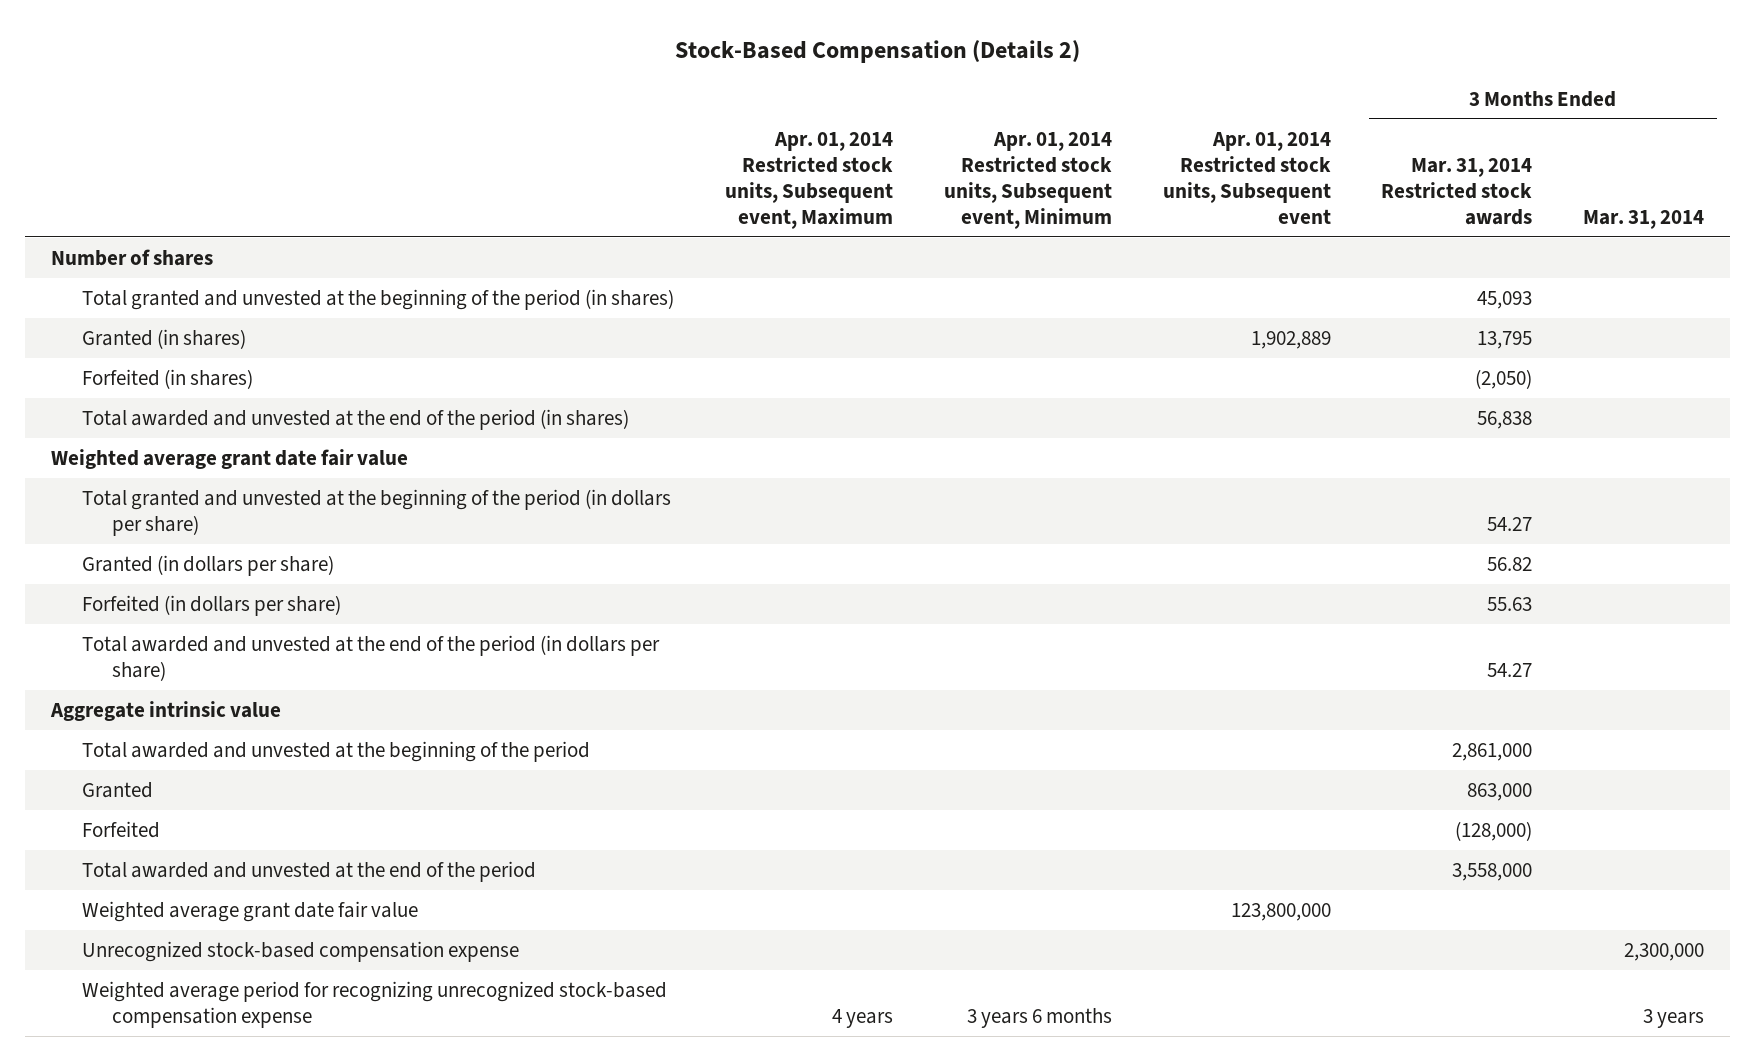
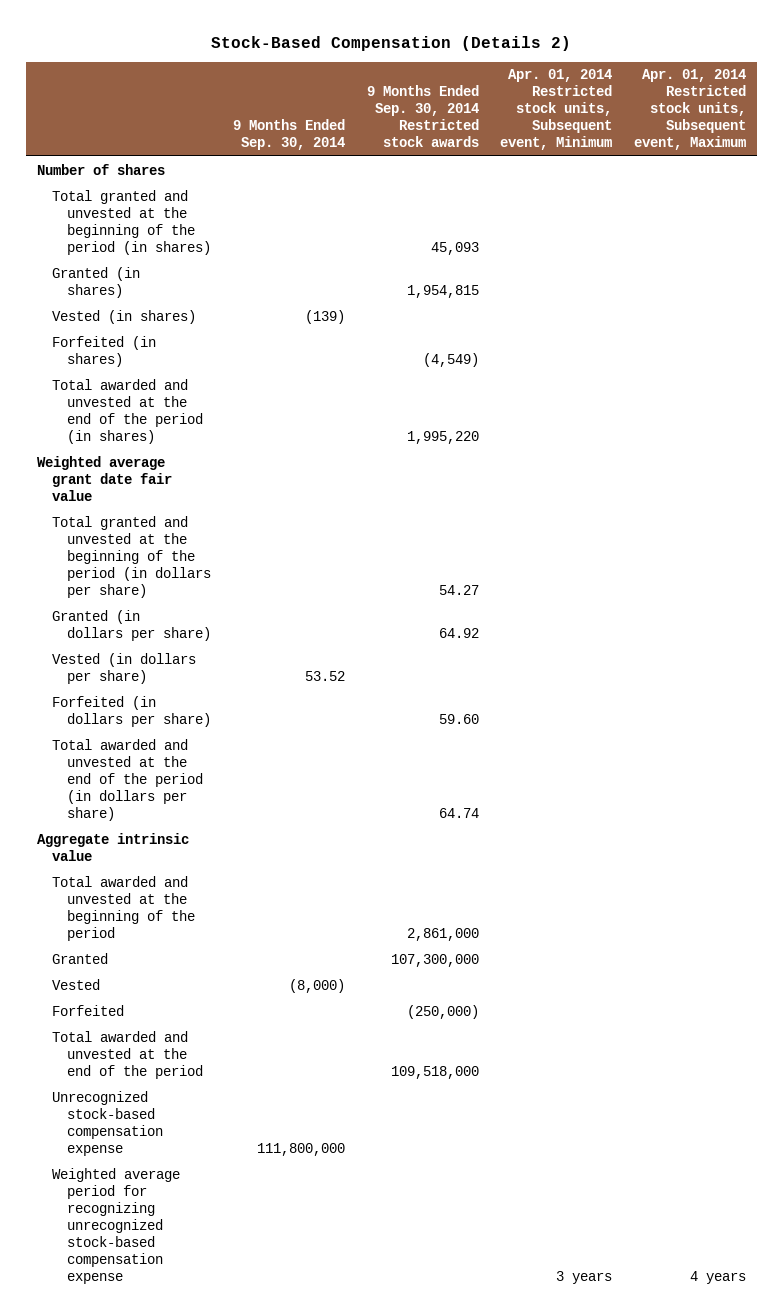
- | Apr. 01, 2014 Restricted stock units, Subsequent event, Maximum | Apr. 01, 2014 Restricted stock units, Subsequent event, Minimum | Apr. 01, 2014 Restricted stock units, Subsequent event | 3 Months Ended Mar. 31, 2014 Restricted stock awards | 3 Months Ended Mar. 31, 2014
+ | 9 Months Ended Sep. 30, 2014 | 9 Months Ended Sep. 30, 2014 Restricted stock awards | Apr. 01, 2014 Restricted stock units, Subsequent event, Minimum | Apr. 01, 2014 Restricted stock units, Subsequent event, Maximum
+ Vested (in shares) | (139) | | |
+ Vested (in dollars per share) | 53.52 | | |
+ Vested | (8,000) | | |
- Weighted average grant date fair value | | | 123,800,000 | |
- Weighted average period for recognizing unrecognized stock-based compensation expense | 4 years | 3 years 6 months | | | 3 years
+ Weighted average period for recognizing unrecognized stock-based compensation expense | | | 3 years | 4 years

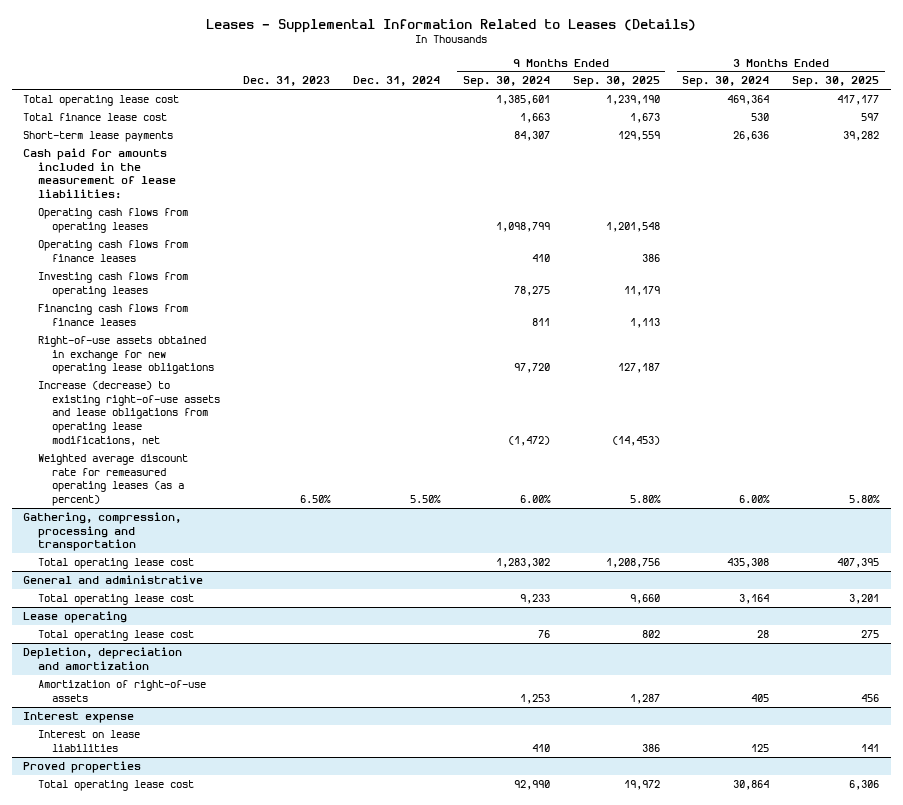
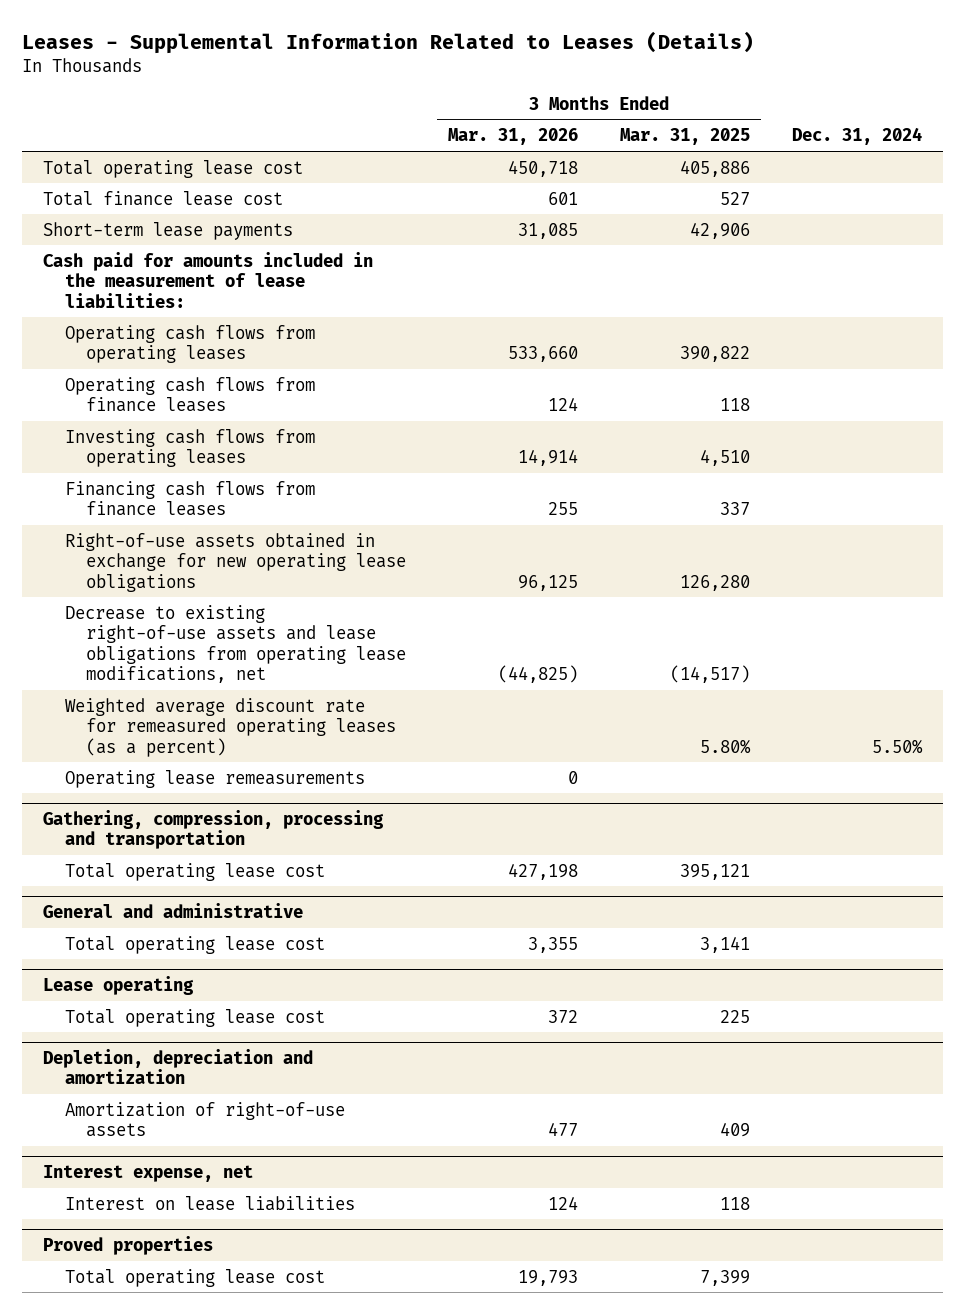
- | Dec. 31, 2023 | Dec. 31, 2024 | 9 Months Ended Sep. 30, 2024 | 9 Months Ended Sep. 30, 2025 | 3 Months Ended Sep. 30, 2024 | 3 Months Ended Sep. 30, 2025
+ | 3 Months Ended Mar. 31, 2026 | 3 Months Ended Mar. 31, 2025 | Dec. 31, 2024
- Increase (decrease) to existing right-of-use assets and lease obligations from operating lease modifications, net | | | (1,472) | (14,453) | |
+ Decrease to existing right-of-use assets and lease obligations from operating lease modifications, net | (44,825) | (14,517) |
+ Operating lease remeasurements | 0 | |
- Interest expense
+ Interest expense, net

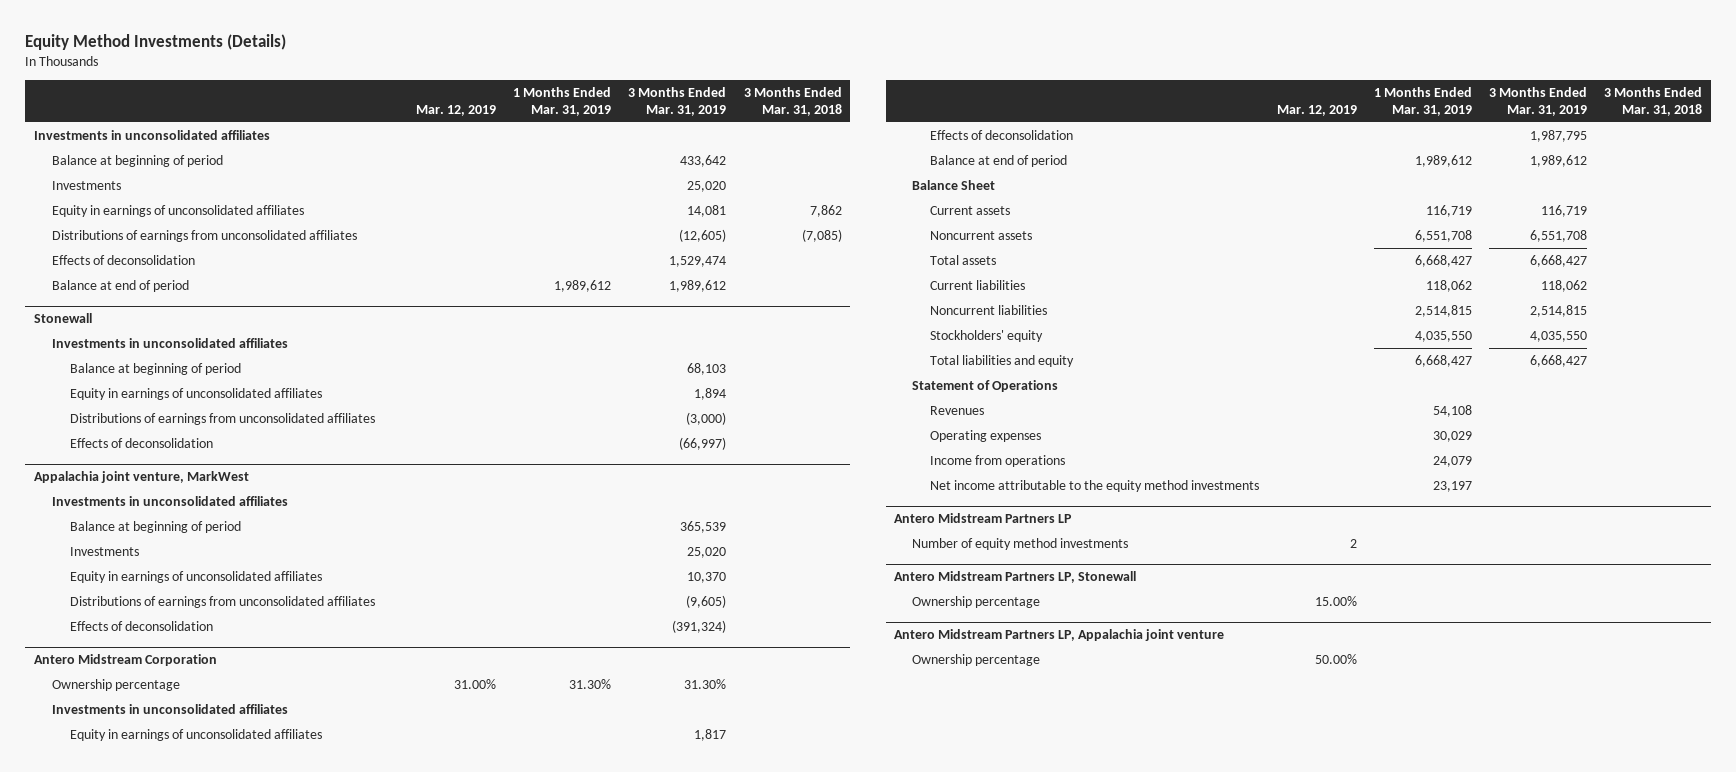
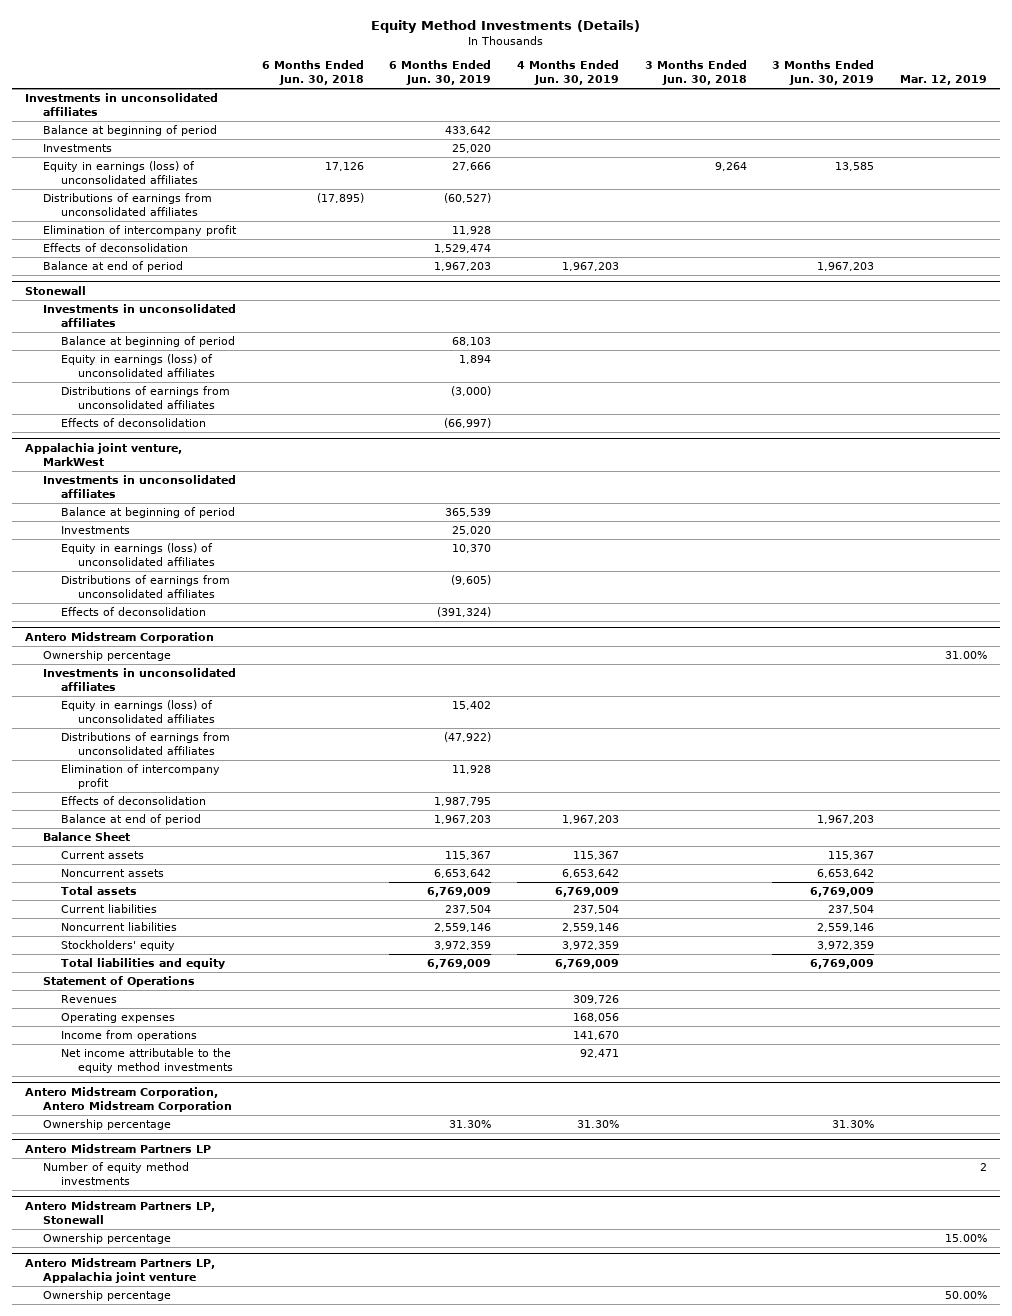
- | Mar. 12, 2019 | 1 Months Ended Mar. 31, 2019 | 3 Months Ended Mar. 31, 2019 | 3 Months Ended Mar. 31, 2018
+ | 6 Months Ended Jun. 30, 2018 | 6 Months Ended Jun. 30, 2019 | 4 Months Ended Jun. 30, 2019 | 3 Months Ended Jun. 30, 2018 | 3 Months Ended Jun. 30, 2019 | Mar. 12, 2019
- Equity in earnings of unconsolidated affiliates | | | 14,081 | 7,862
+ Equity in earnings (loss) of unconsolidated affiliates | 17,126 | 27,666 | | 9,264 | 13,585 |
+ Elimination of intercompany profit | | 11,928 | | | |
@ Stonewall
- Equity in earnings of unconsolidated affiliates | | | 1,894 |
+ Equity in earnings (loss) of unconsolidated affiliates | | 1,894 | | | |
@ Appalachia joint venture, MarkWest
- Equity in earnings of unconsolidated affiliates | | | 10,370 |
+ Equity in earnings (loss) of unconsolidated affiliates | | 10,370 | | | |
@ Antero Midstream Corporation
- Equity in earnings of unconsolidated affiliates | | | 1,817 |
+ Equity in earnings (loss) of unconsolidated affiliates | | 15,402 | | | |
+ Distributions of earnings from unconsolidated affiliates | | (47,922) | | | |
+ Elimination of intercompany profit | | 11,928 | | | |
+ Antero Midstream Corporation, Antero Midstream Corporation
+ Ownership percentage | | 31.30% | 31.30% | | 31.30% |

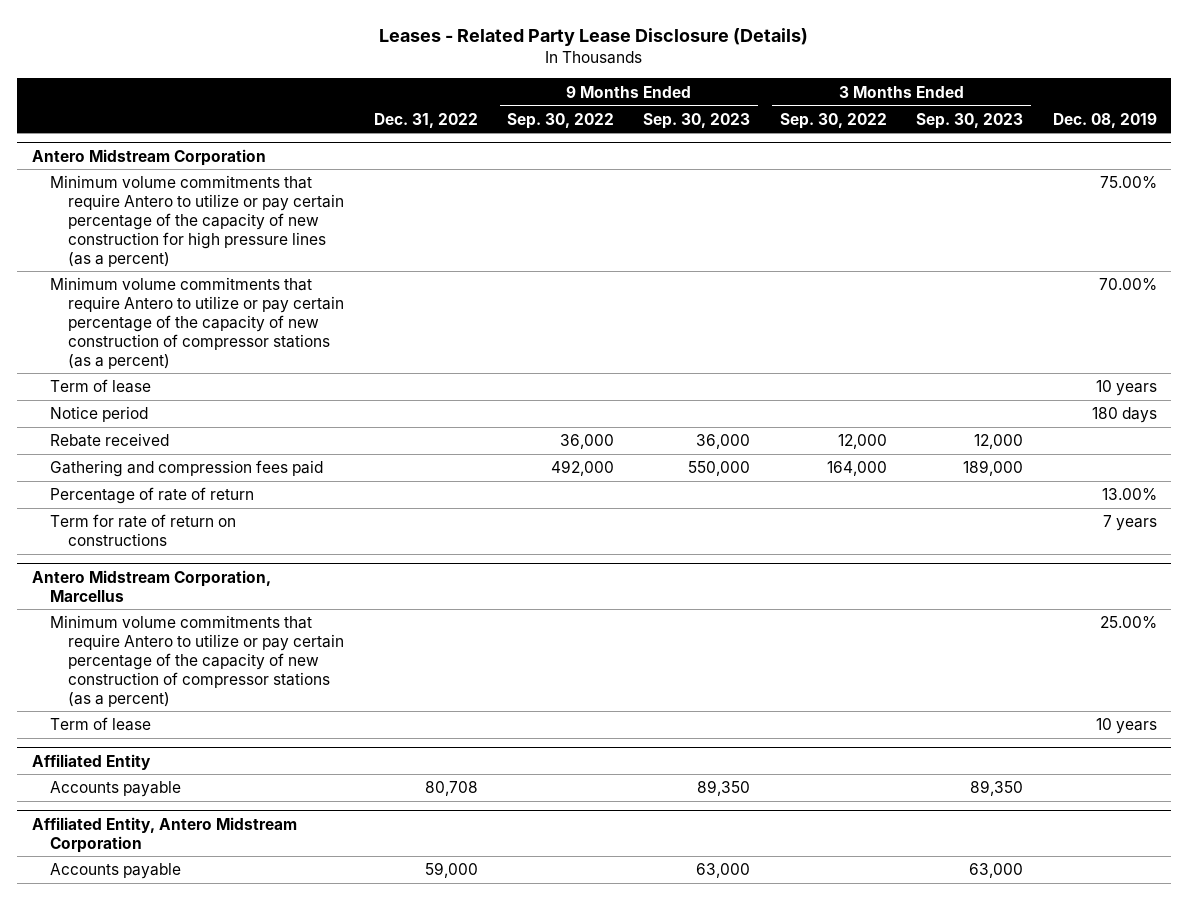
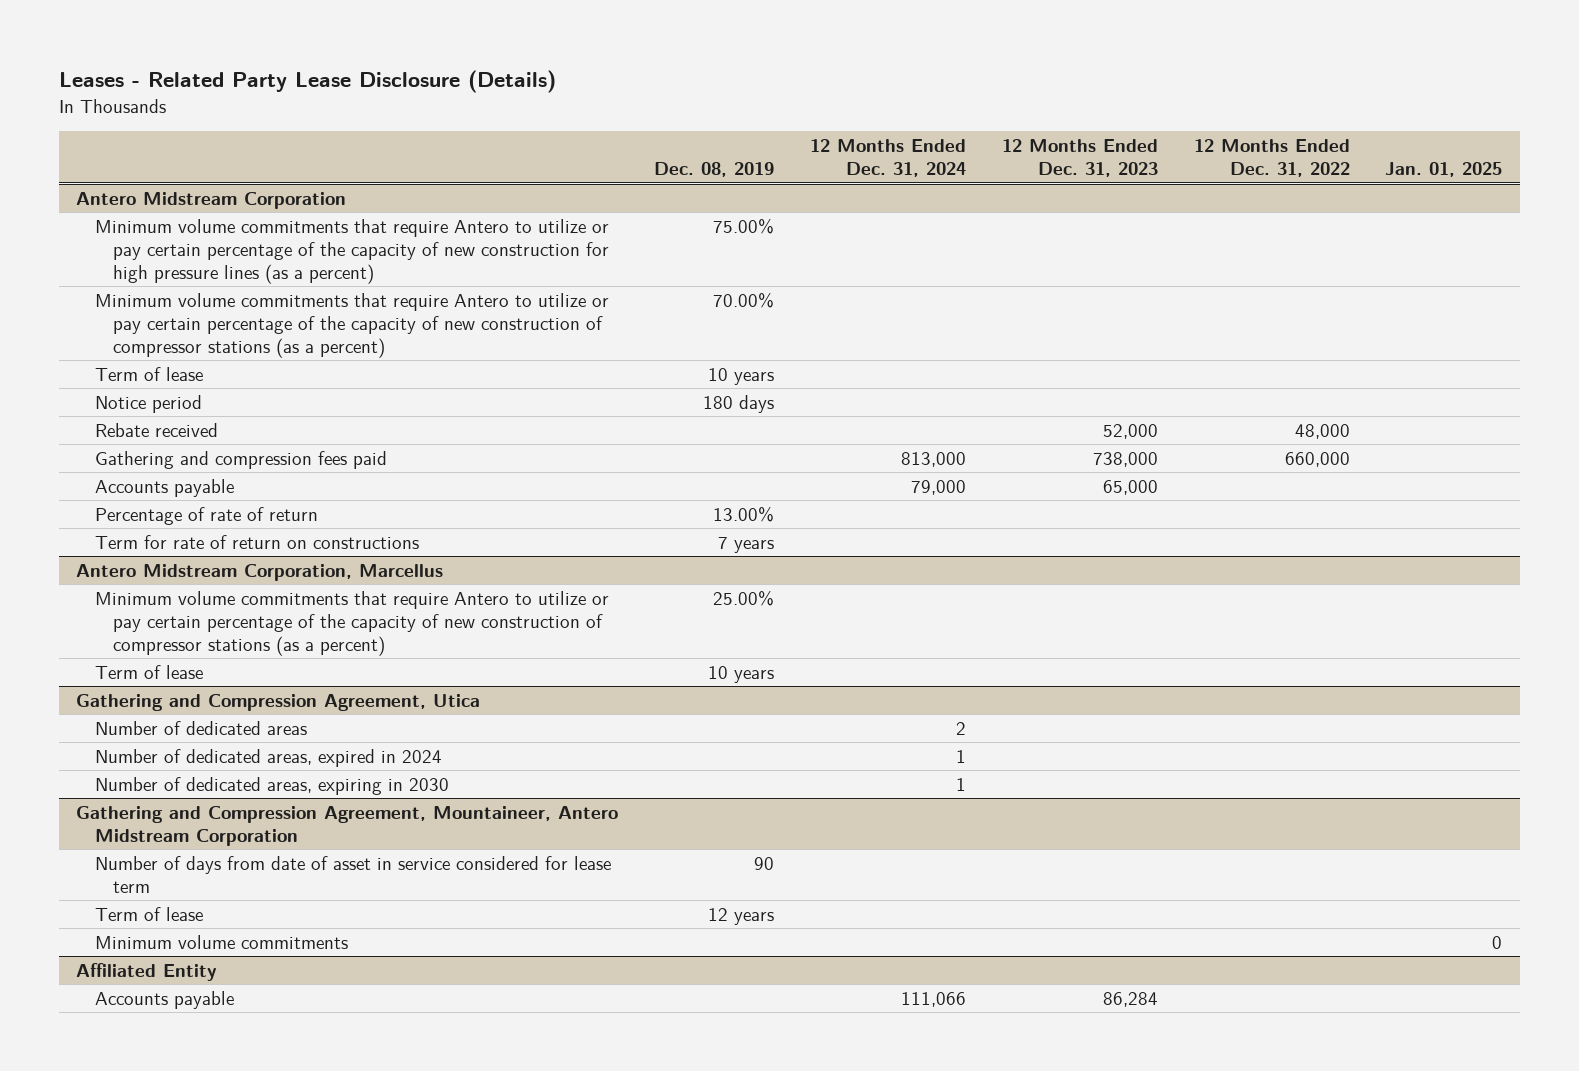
- | Dec. 31, 2022 | 9 Months Ended Sep. 30, 2022 | 9 Months Ended Sep. 30, 2023 | 3 Months Ended Sep. 30, 2022 | 3 Months Ended Sep. 30, 2023 | Dec. 08, 2019
+ | Dec. 08, 2019 | 12 Months Ended Dec. 31, 2024 | 12 Months Ended Dec. 31, 2023 | 12 Months Ended Dec. 31, 2022 | Jan. 01, 2025
@ Antero Midstream Corporation
+ Accounts payable | | 79,000 | 65,000 | |
+ Gathering and Compression Agreement, Utica
+ Number of dedicated areas | | 2 | | |
+ Number of dedicated areas, expired in 2024 | | 1 | | |
+ Number of dedicated areas, expiring in 2030 | | 1 | | |
+ Gathering and Compression Agreement, Mountaineer, Antero Midstream Corporation
+ Number of days from date of asset in service considered for lease term | 90 | | | |
+ Term of lease | 12 years | | | |
+ Minimum volume commitments | | | | | 0
- Affiliated Entity, Antero Midstream Corporation
- Accounts payable | 59,000 | | 63,000 | | 63,000 |

